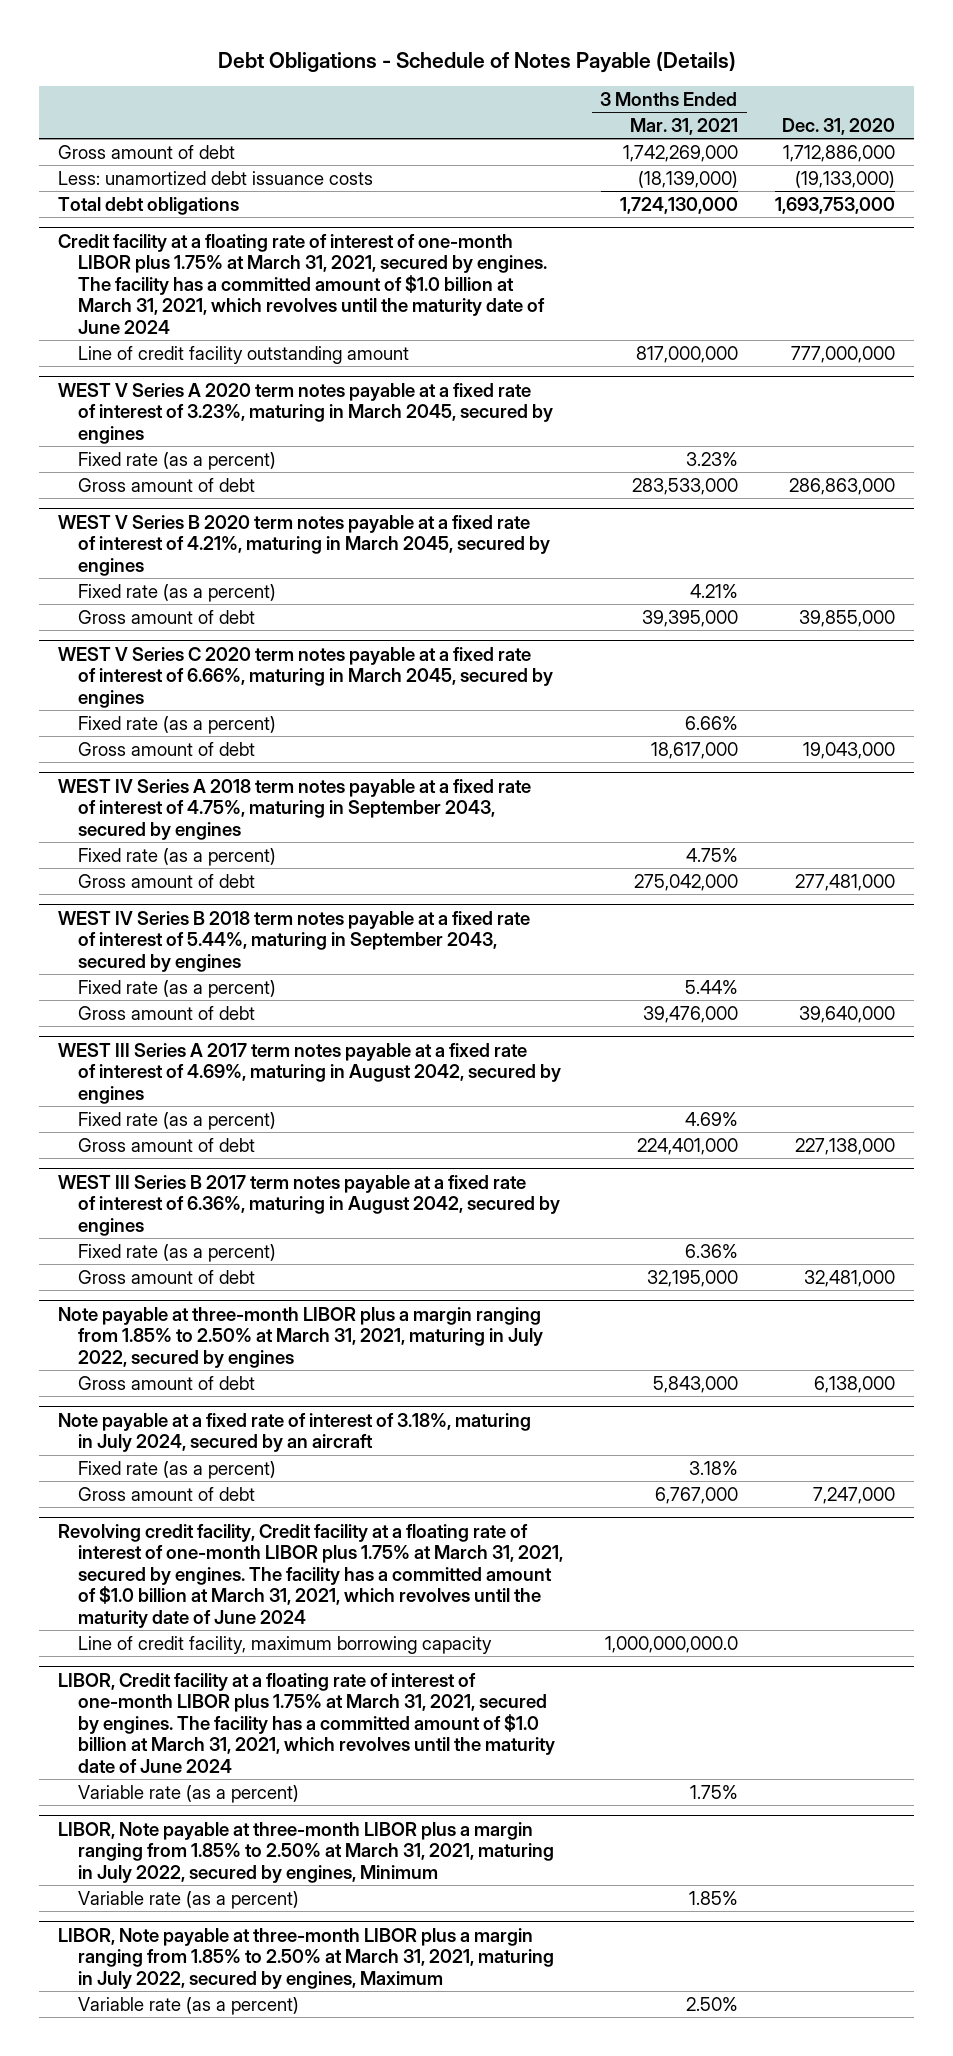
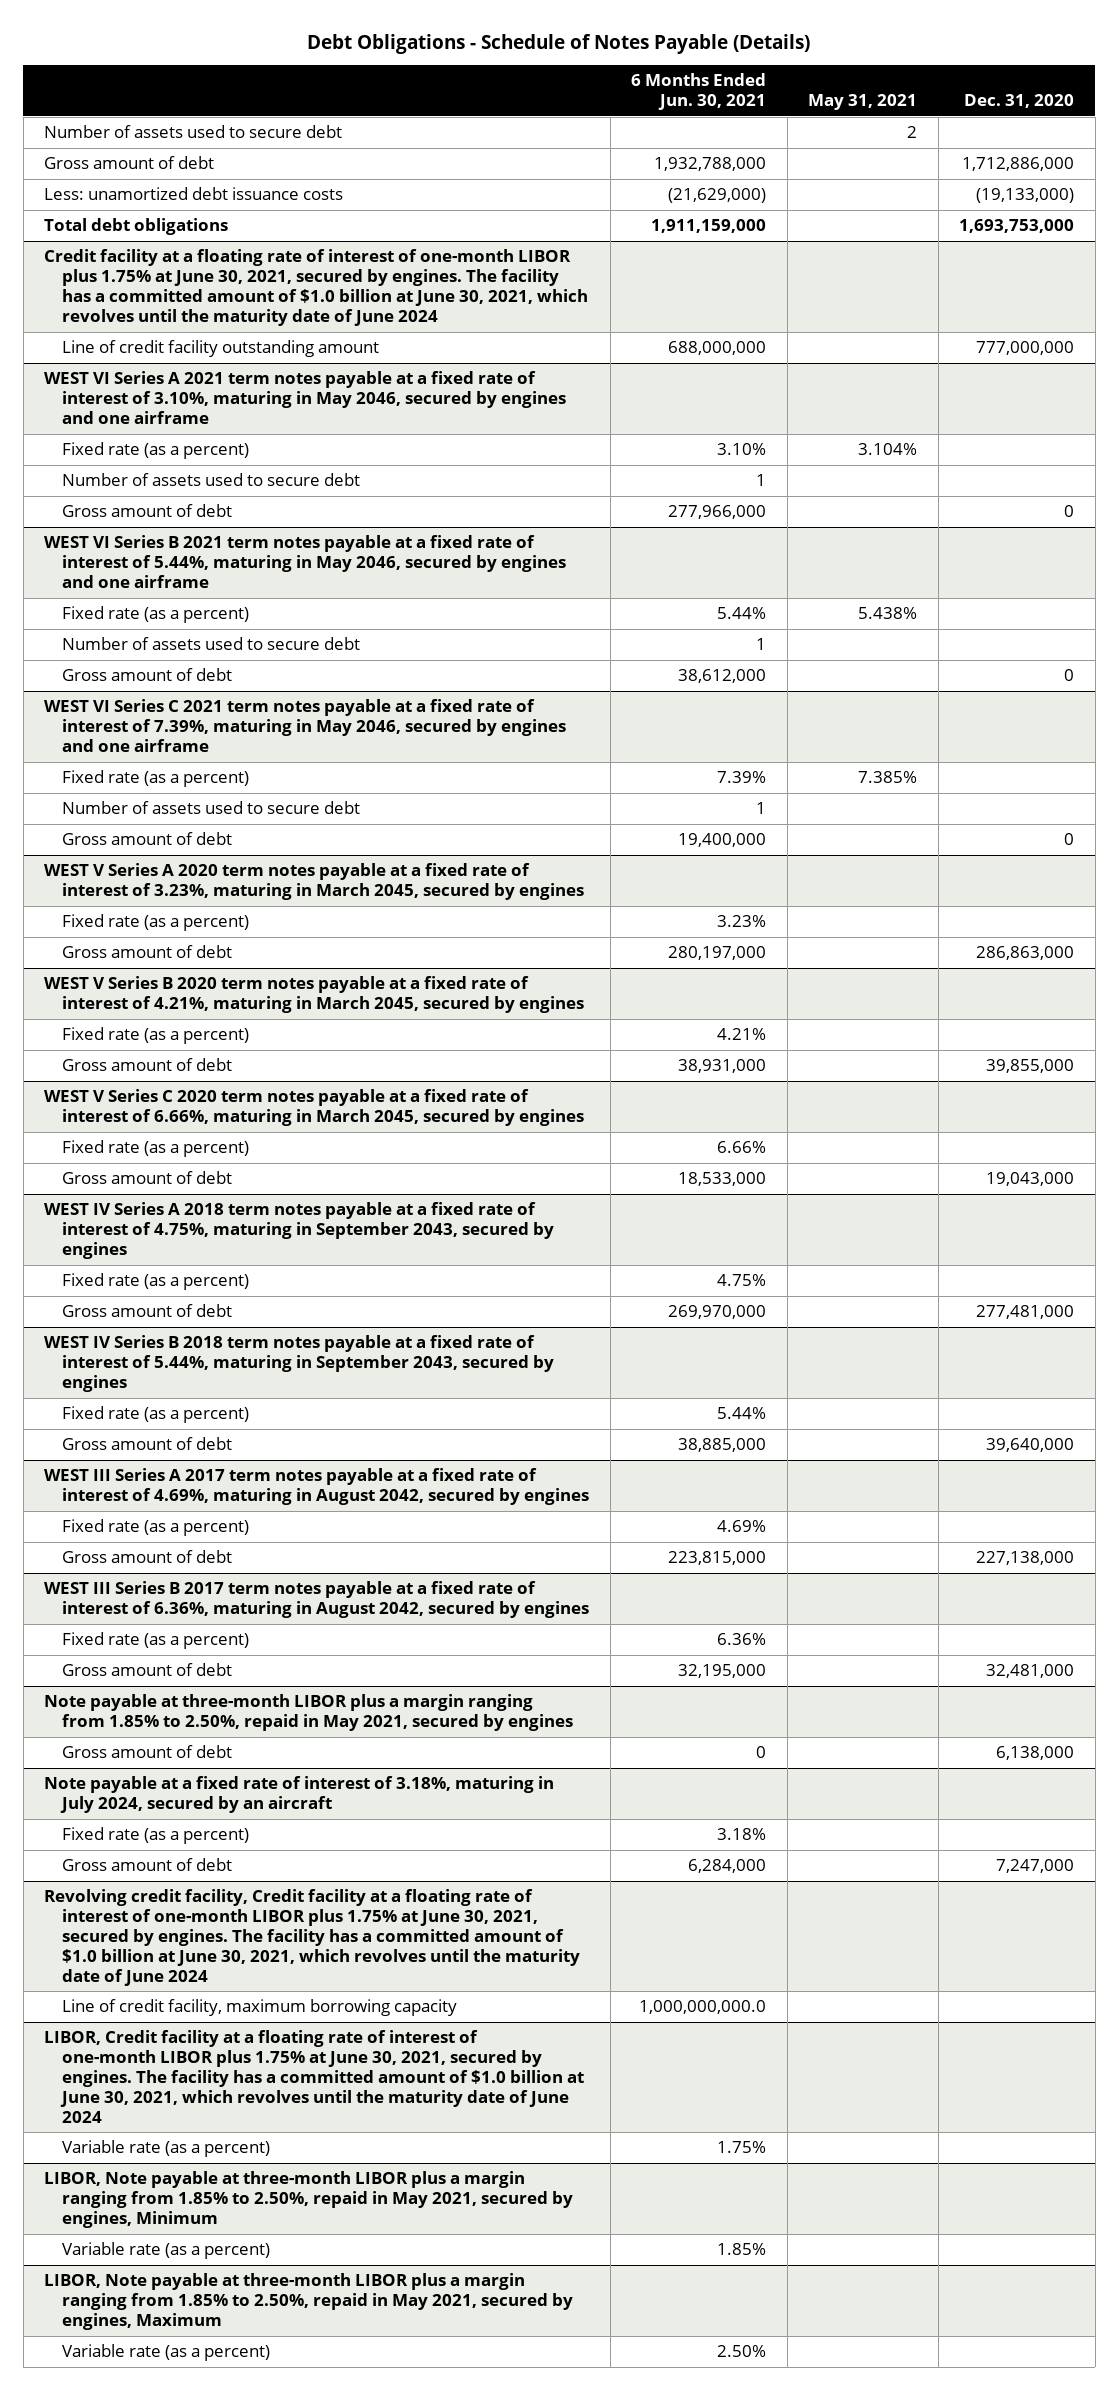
- | 3 Months Ended Mar. 31, 2021 | Dec. 31, 2020
+ | 6 Months Ended Jun. 30, 2021 | May 31, 2021 | Dec. 31, 2020
+ Number of assets used to secure debt | | 2 |
- Credit facility at a floating rate of interest of one-month LIBOR plus 1.75% at March 31, 2021, secured by engines. The facility has a committed amount of $1.0 billion at March 31, 2021, which revolves until the maturity date of June 2024
+ Credit facility at a floating rate of interest of one-month LIBOR plus 1.75% at June 30, 2021, secured by engines. The facility has a committed amount of $1.0 billion at June 30, 2021, which revolves until the maturity date of June 2024
+ WEST VI Series A 2021 term notes payable at a fixed rate of interest of 3.10%, maturing in May 2046, secured by engines and one airframe
+ Fixed rate (as a percent) | 3.10% | 3.104% |
+ Number of assets used to secure debt | 1 | |
+ Gross amount of debt | 277,966,000 | | 0
+ WEST VI Series B 2021 term notes payable at a fixed rate of interest of 5.44%, maturing in May 2046, secured by engines and one airframe
+ Fixed rate (as a percent) | 5.44% | 5.438% |
+ Number of assets used to secure debt | 1 | |
+ Gross amount of debt | 38,612,000 | | 0
+ WEST VI Series C 2021 term notes payable at a fixed rate of interest of 7.39%, maturing in May 2046, secured by engines and one airframe
+ Fixed rate (as a percent) | 7.39% | 7.385% |
+ Number of assets used to secure debt | 1 | |
+ Gross amount of debt | 19,400,000 | | 0
- Note payable at three-month LIBOR plus a margin ranging from 1.85% to 2.50% at March 31, 2021, maturing in July 2022, secured by engines
+ Note payable at three-month LIBOR plus a margin ranging from 1.85% to 2.50%, repaid in May 2021, secured by engines
- Revolving credit facility, Credit facility at a floating rate of interest of one-month LIBOR plus 1.75% at March 31, 2021, secured by engines. The facility has a committed amount of $1.0 billion at March 31, 2021, which revolves until the maturity date of June 2024
+ Revolving credit facility, Credit facility at a floating rate of interest of one-month LIBOR plus 1.75% at June 30, 2021, secured by engines. The facility has a committed amount of $1.0 billion at June 30, 2021, which revolves until the maturity date of June 2024
- LIBOR, Credit facility at a floating rate of interest of one-month LIBOR plus 1.75% at March 31, 2021, secured by engines. The facility has a committed amount of $1.0 billion at March 31, 2021, which revolves until the maturity date of June 2024
+ LIBOR, Credit facility at a floating rate of interest of one-month LIBOR plus 1.75% at June 30, 2021, secured by engines. The facility has a committed amount of $1.0 billion at June 30, 2021, which revolves until the maturity date of June 2024
- LIBOR, Note payable at three-month LIBOR plus a margin ranging from 1.85% to 2.50% at March 31, 2021, maturing in July 2022, secured by engines, Minimum
+ LIBOR, Note payable at three-month LIBOR plus a margin ranging from 1.85% to 2.50%, repaid in May 2021, secured by engines, Minimum
- LIBOR, Note payable at three-month LIBOR plus a margin ranging from 1.85% to 2.50% at March 31, 2021, maturing in July 2022, secured by engines, Maximum
+ LIBOR, Note payable at three-month LIBOR plus a margin ranging from 1.85% to 2.50%, repaid in May 2021, secured by engines, Maximum

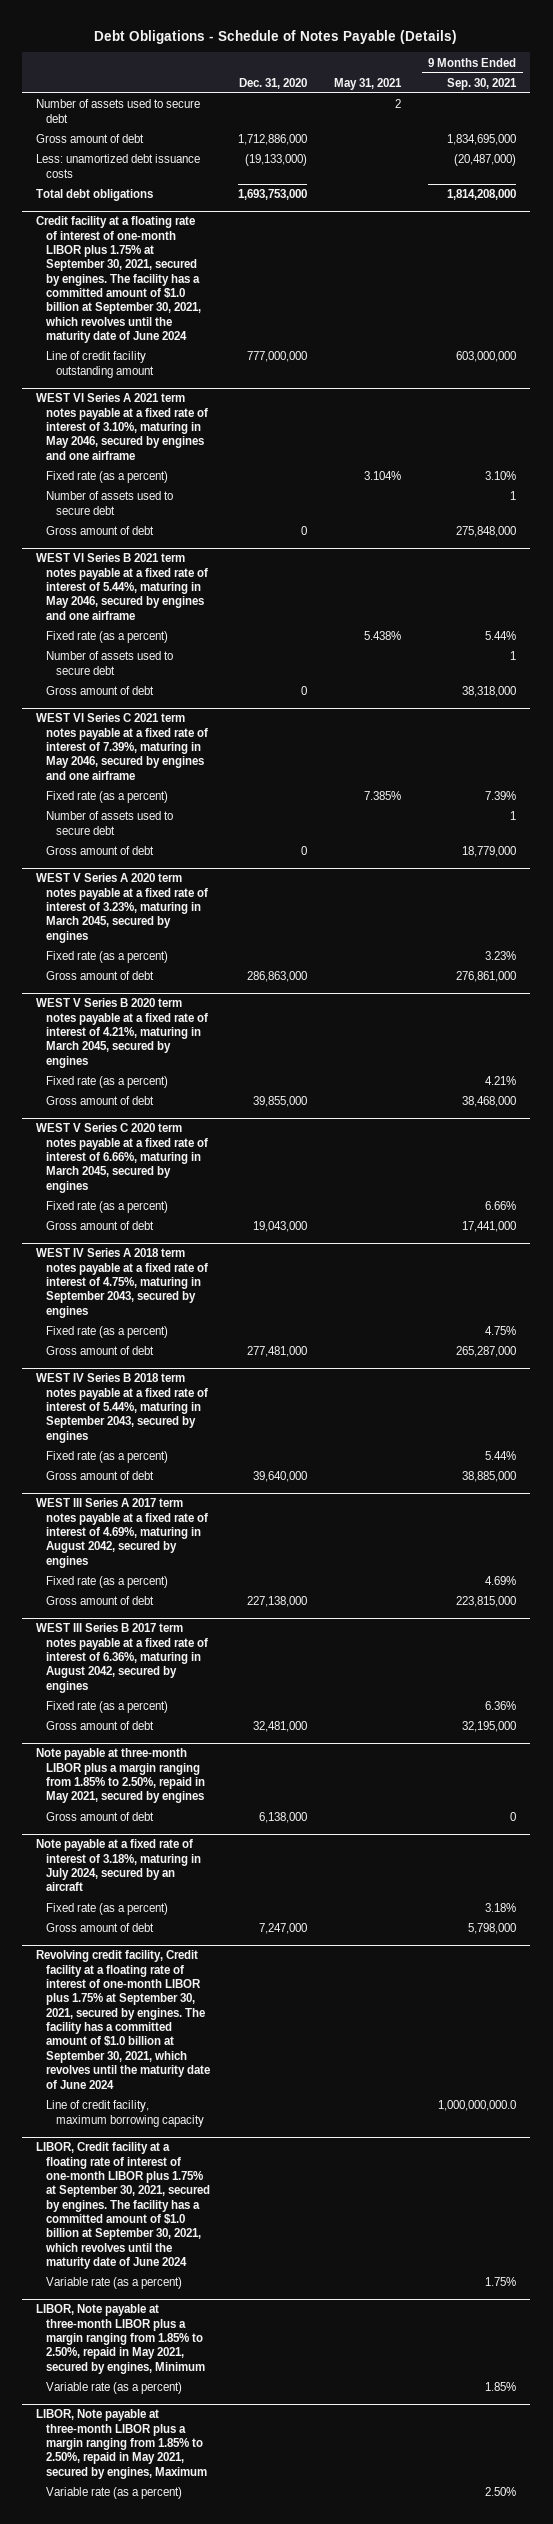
- | 6 Months Ended Jun. 30, 2021 | May 31, 2021 | Dec. 31, 2020
+ | Dec. 31, 2020 | May 31, 2021 | 9 Months Ended Sep. 30, 2021
- Credit facility at a floating rate of interest of one-month LIBOR plus 1.75% at June 30, 2021, secured by engines. The facility has a committed amount of $1.0 billion at June 30, 2021, which revolves until the maturity date of June 2024
+ Credit facility at a floating rate of interest of one-month LIBOR plus 1.75% at September 30, 2021, secured by engines. The facility has a committed amount of $1.0 billion at September 30, 2021, which revolves until the maturity date of June 2024
- Revolving credit facility, Credit facility at a floating rate of interest of one-month LIBOR plus 1.75% at June 30, 2021, secured by engines. The facility has a committed amount of $1.0 billion at June 30, 2021, which revolves until the maturity date of June 2024
+ Revolving credit facility, Credit facility at a floating rate of interest of one-month LIBOR plus 1.75% at September 30, 2021, secured by engines. The facility has a committed amount of $1.0 billion at September 30, 2021, which revolves until the maturity date of June 2024
- LIBOR, Credit facility at a floating rate of interest of one-month LIBOR plus 1.75% at June 30, 2021, secured by engines. The facility has a committed amount of $1.0 billion at June 30, 2021, which revolves until the maturity date of June 2024
+ LIBOR, Credit facility at a floating rate of interest of one-month LIBOR plus 1.75% at September 30, 2021, secured by engines. The facility has a committed amount of $1.0 billion at September 30, 2021, which revolves until the maturity date of June 2024

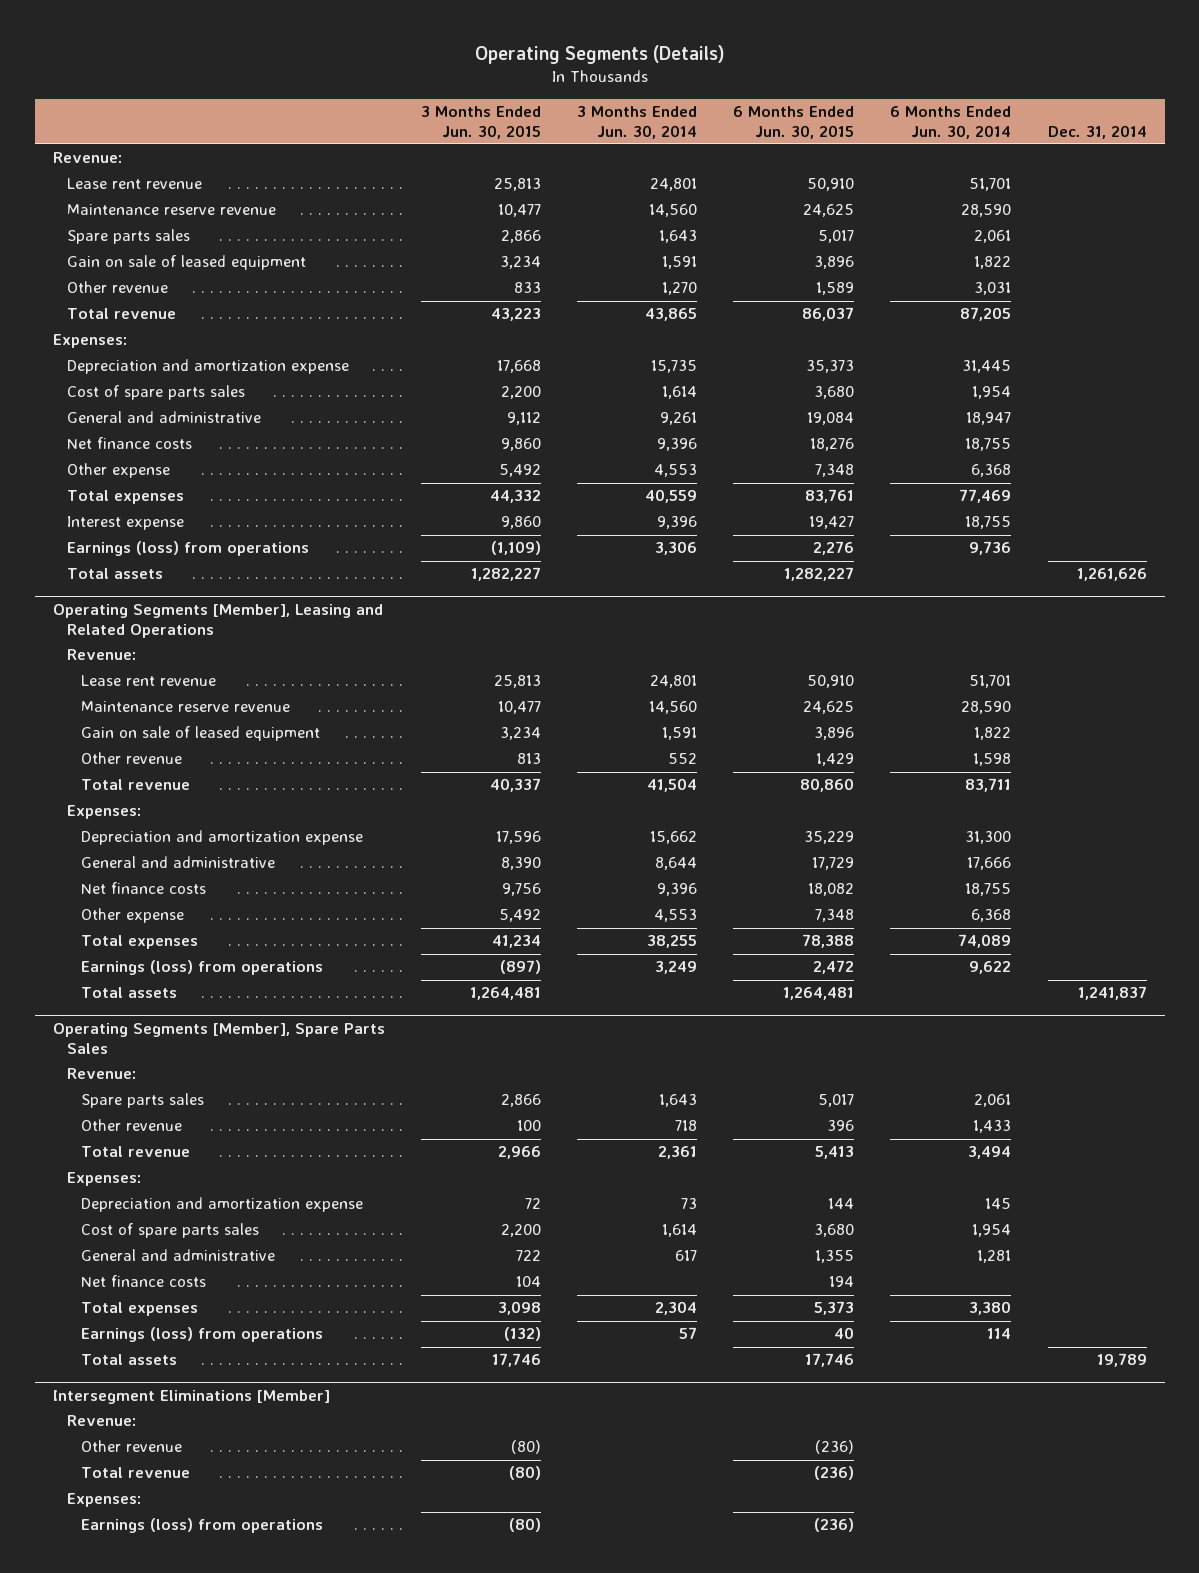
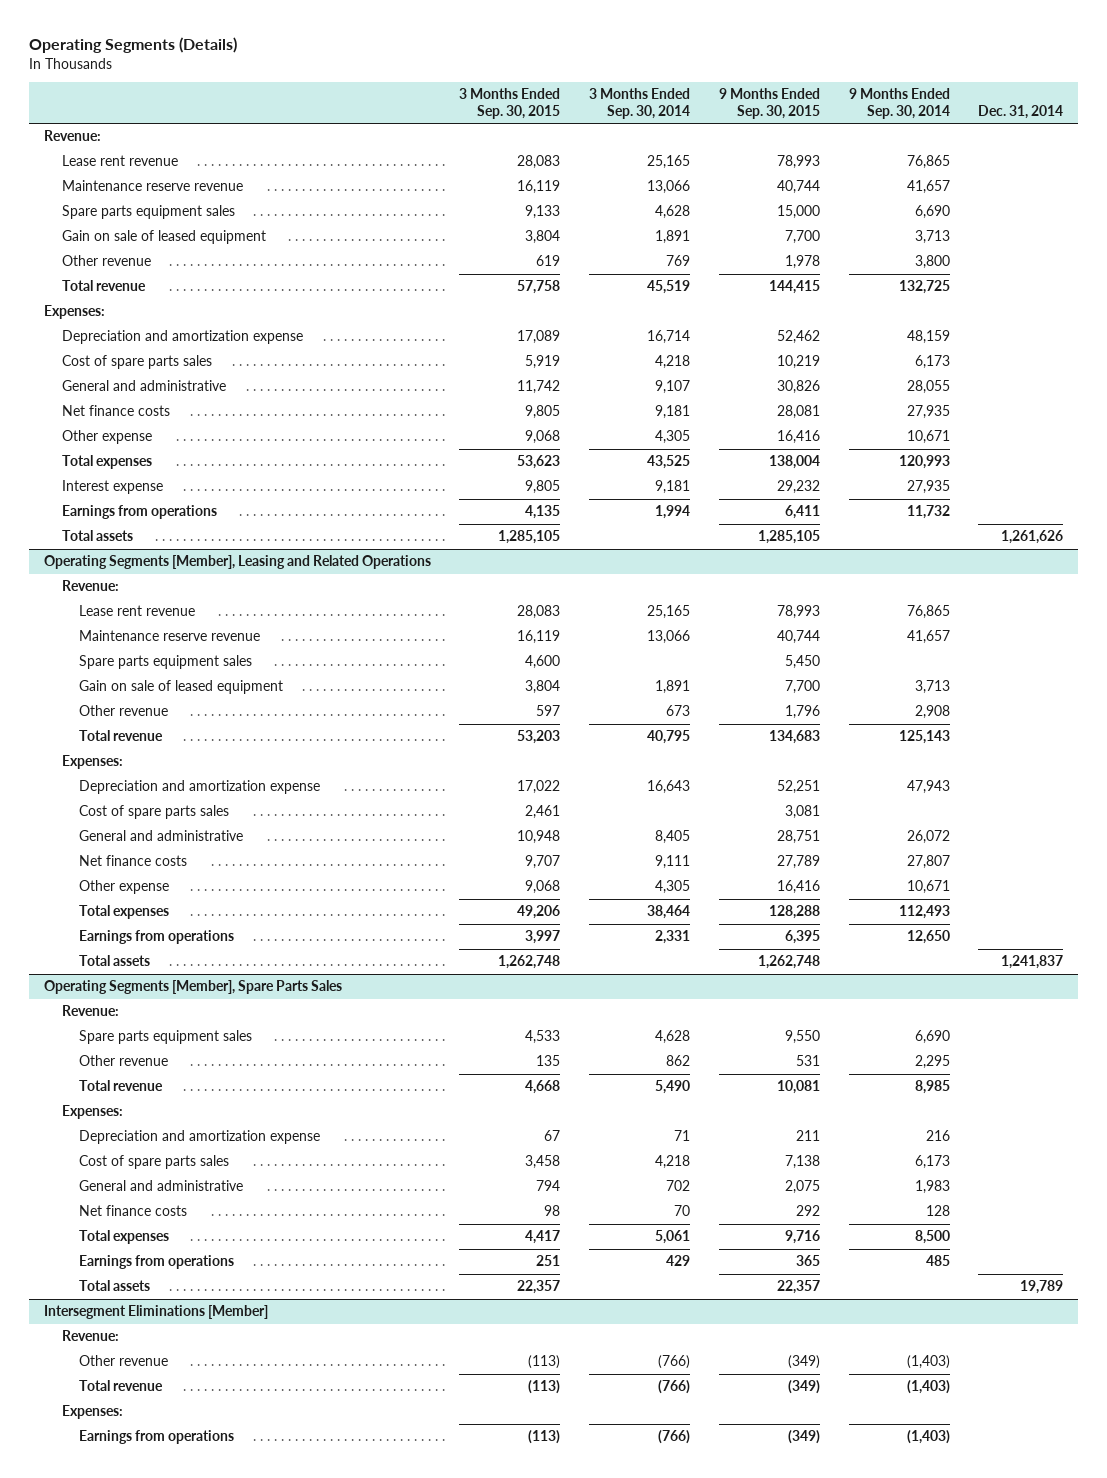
- | 3 Months Ended Jun. 30, 2015 | 3 Months Ended Jun. 30, 2014 | 6 Months Ended Jun. 30, 2015 | 6 Months Ended Jun. 30, 2014 | Dec. 31, 2014
+ | 3 Months Ended Sep. 30, 2015 | 3 Months Ended Sep. 30, 2014 | 9 Months Ended Sep. 30, 2015 | 9 Months Ended Sep. 30, 2014 | Dec. 31, 2014
- Spare parts sales | 2,866 | 1,643 | 5,017 | 2,061 |
+ Spare parts equipment sales | 9,133 | 4,628 | 15,000 | 6,690 |
- Earnings (loss) from operations | (1,109) | 3,306 | 2,276 | 9,736 |
+ Earnings from operations | 4,135 | 1,994 | 6,411 | 11,732 |
@ Operating Segments [Member], Leasing and Related Operations
+ Spare parts equipment sales | 4,600 | | 5,450 | |
+ Cost of spare parts sales | 2,461 | | 3,081 | |
- Earnings (loss) from operations | (897) | 3,249 | 2,472 | 9,622 |
+ Earnings from operations | 3,997 | 2,331 | 6,395 | 12,650 |
@ Operating Segments [Member], Spare Parts Sales
- Spare parts sales | 2,866 | 1,643 | 5,017 | 2,061 |
+ Spare parts equipment sales | 4,533 | 4,628 | 9,550 | 6,690 |
- Earnings (loss) from operations | (132) | 57 | 40 | 114 |
+ Earnings from operations | 251 | 429 | 365 | 485 |
@ Intersegment Eliminations [Member]
- Earnings (loss) from operations | (80) | | (236) | |
+ Earnings from operations | (113) | (766) | (349) | (1,403) |

